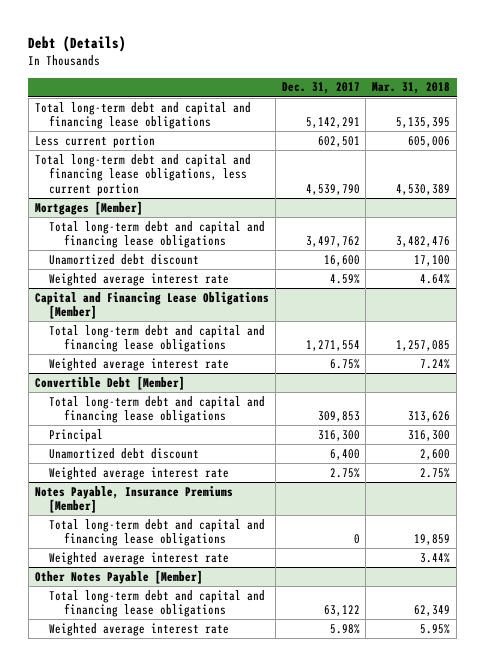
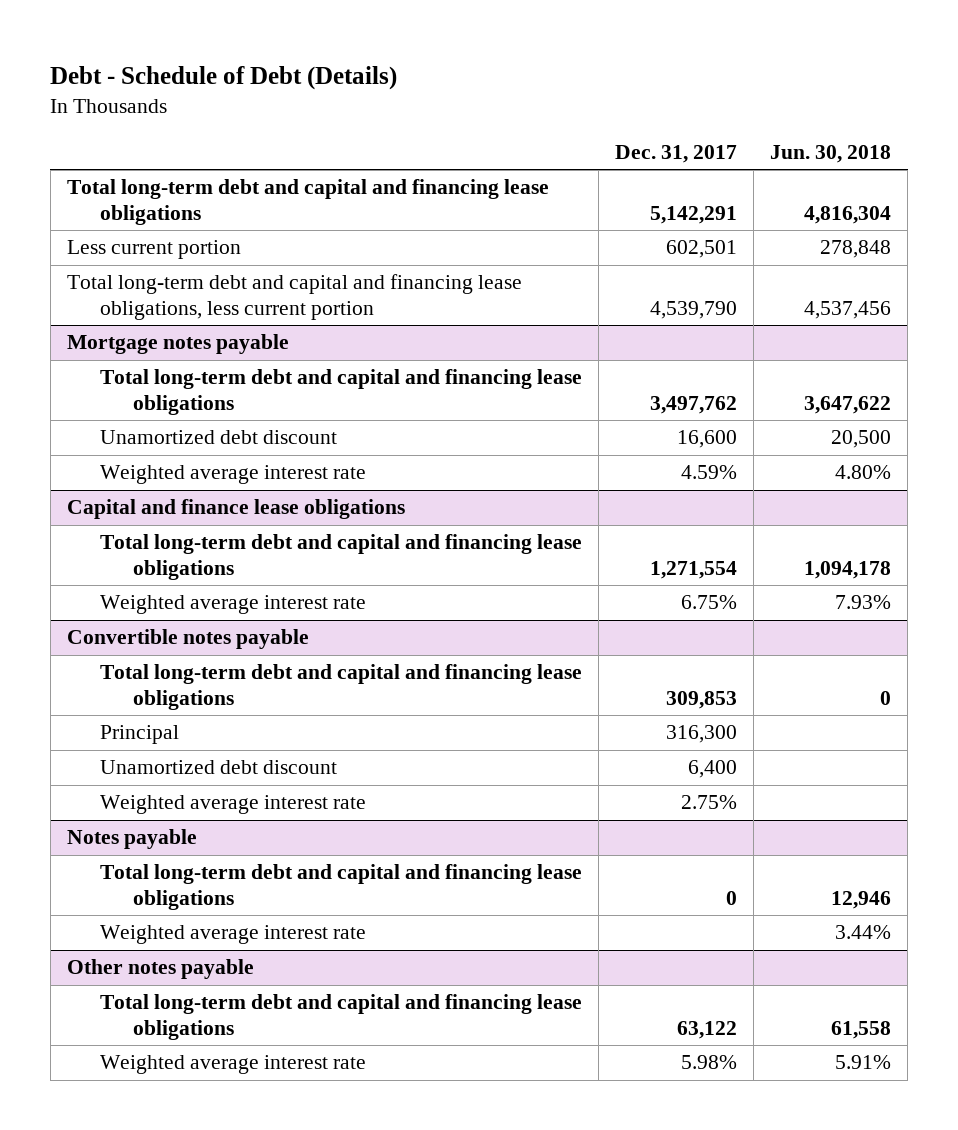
- Debt (Details)
+ Debt - Schedule of Debt (Details)
- | Dec. 31, 2017 | Mar. 31, 2018
+ | Dec. 31, 2017 | Jun. 30, 2018
- Mortgages [Member]
+ Mortgage notes payable
- Capital and Financing Lease Obligations [Member]
+ Capital and finance lease obligations
- Convertible Debt [Member]
+ Convertible notes payable
- Notes Payable, Insurance Premiums [Member]
+ Notes payable
- Other Notes Payable [Member]
+ Other notes payable

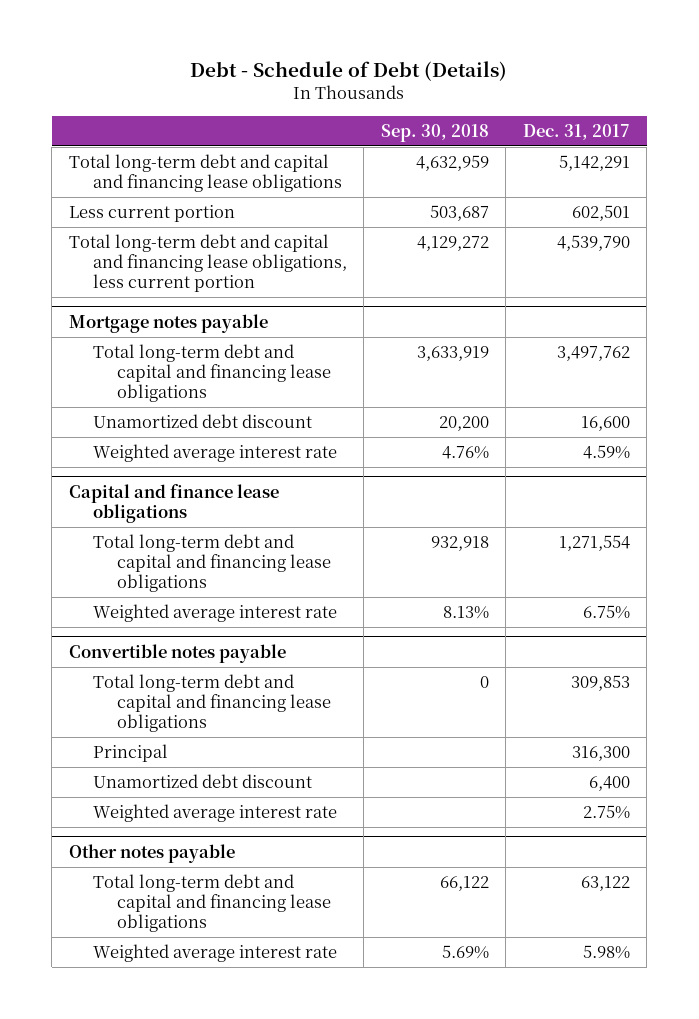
- | Dec. 31, 2017 | Jun. 30, 2018
+ | Sep. 30, 2018 | Dec. 31, 2017
- Notes payable
- Total long-term debt and capital and financing lease obligations | 0 | 12,946
- Weighted average interest rate | | 3.44%

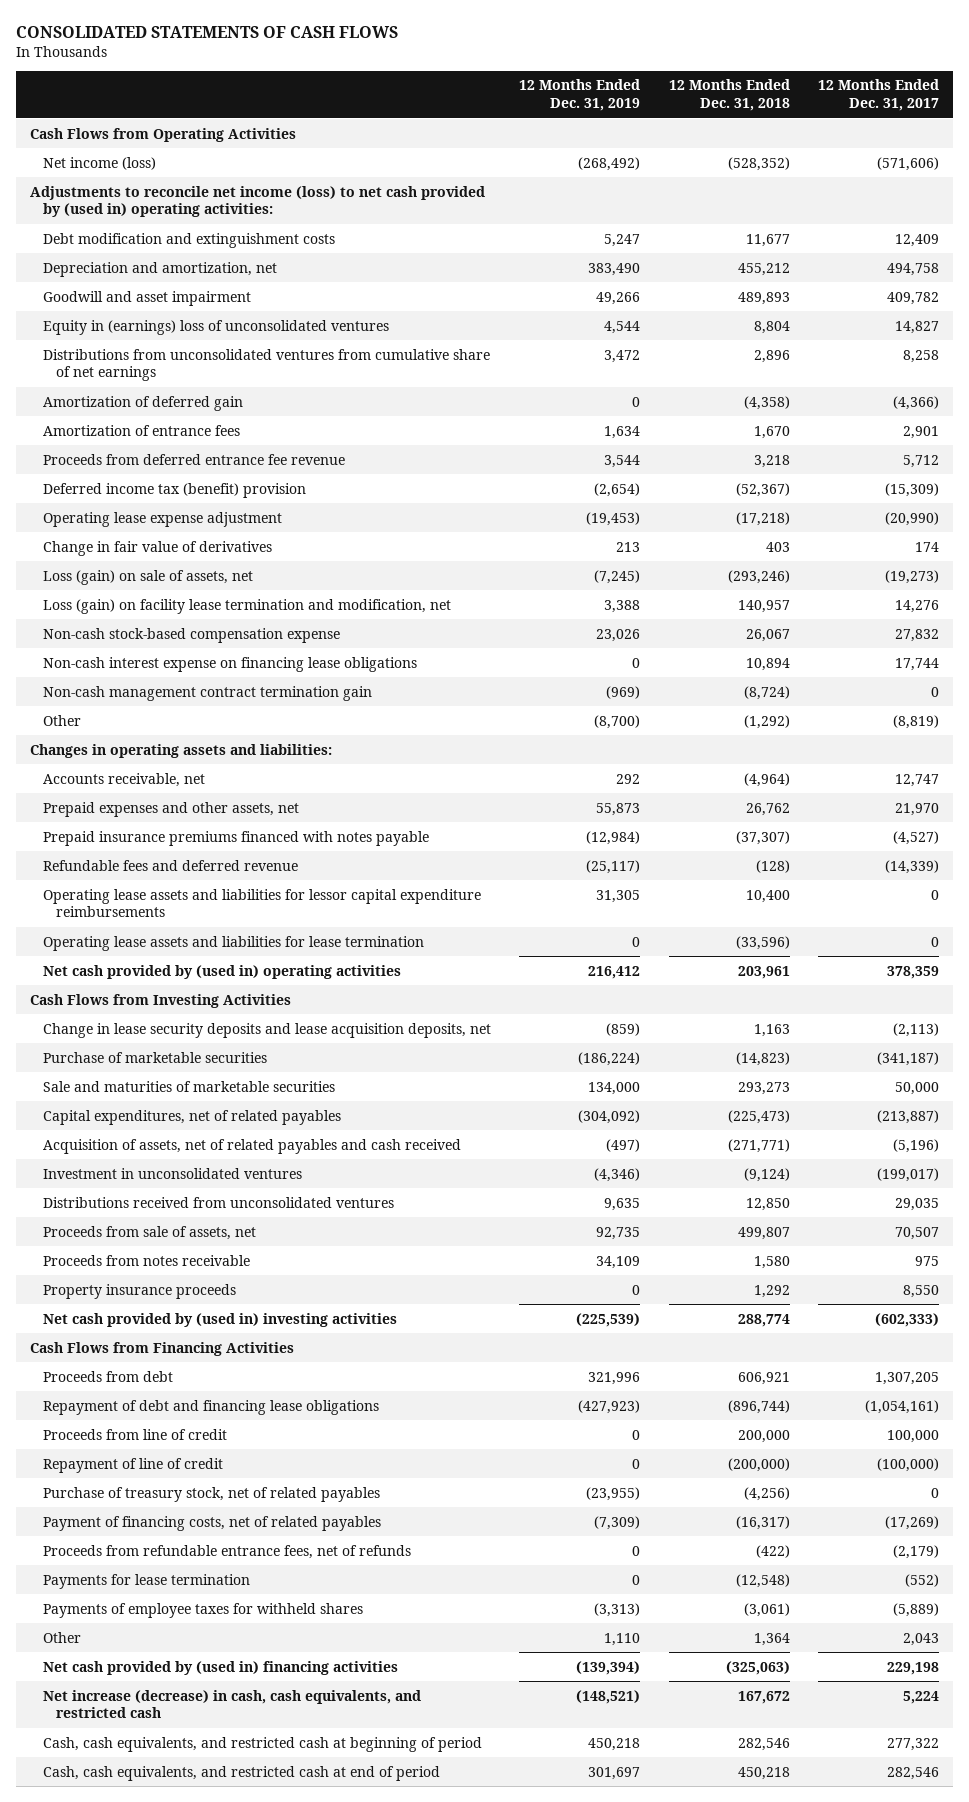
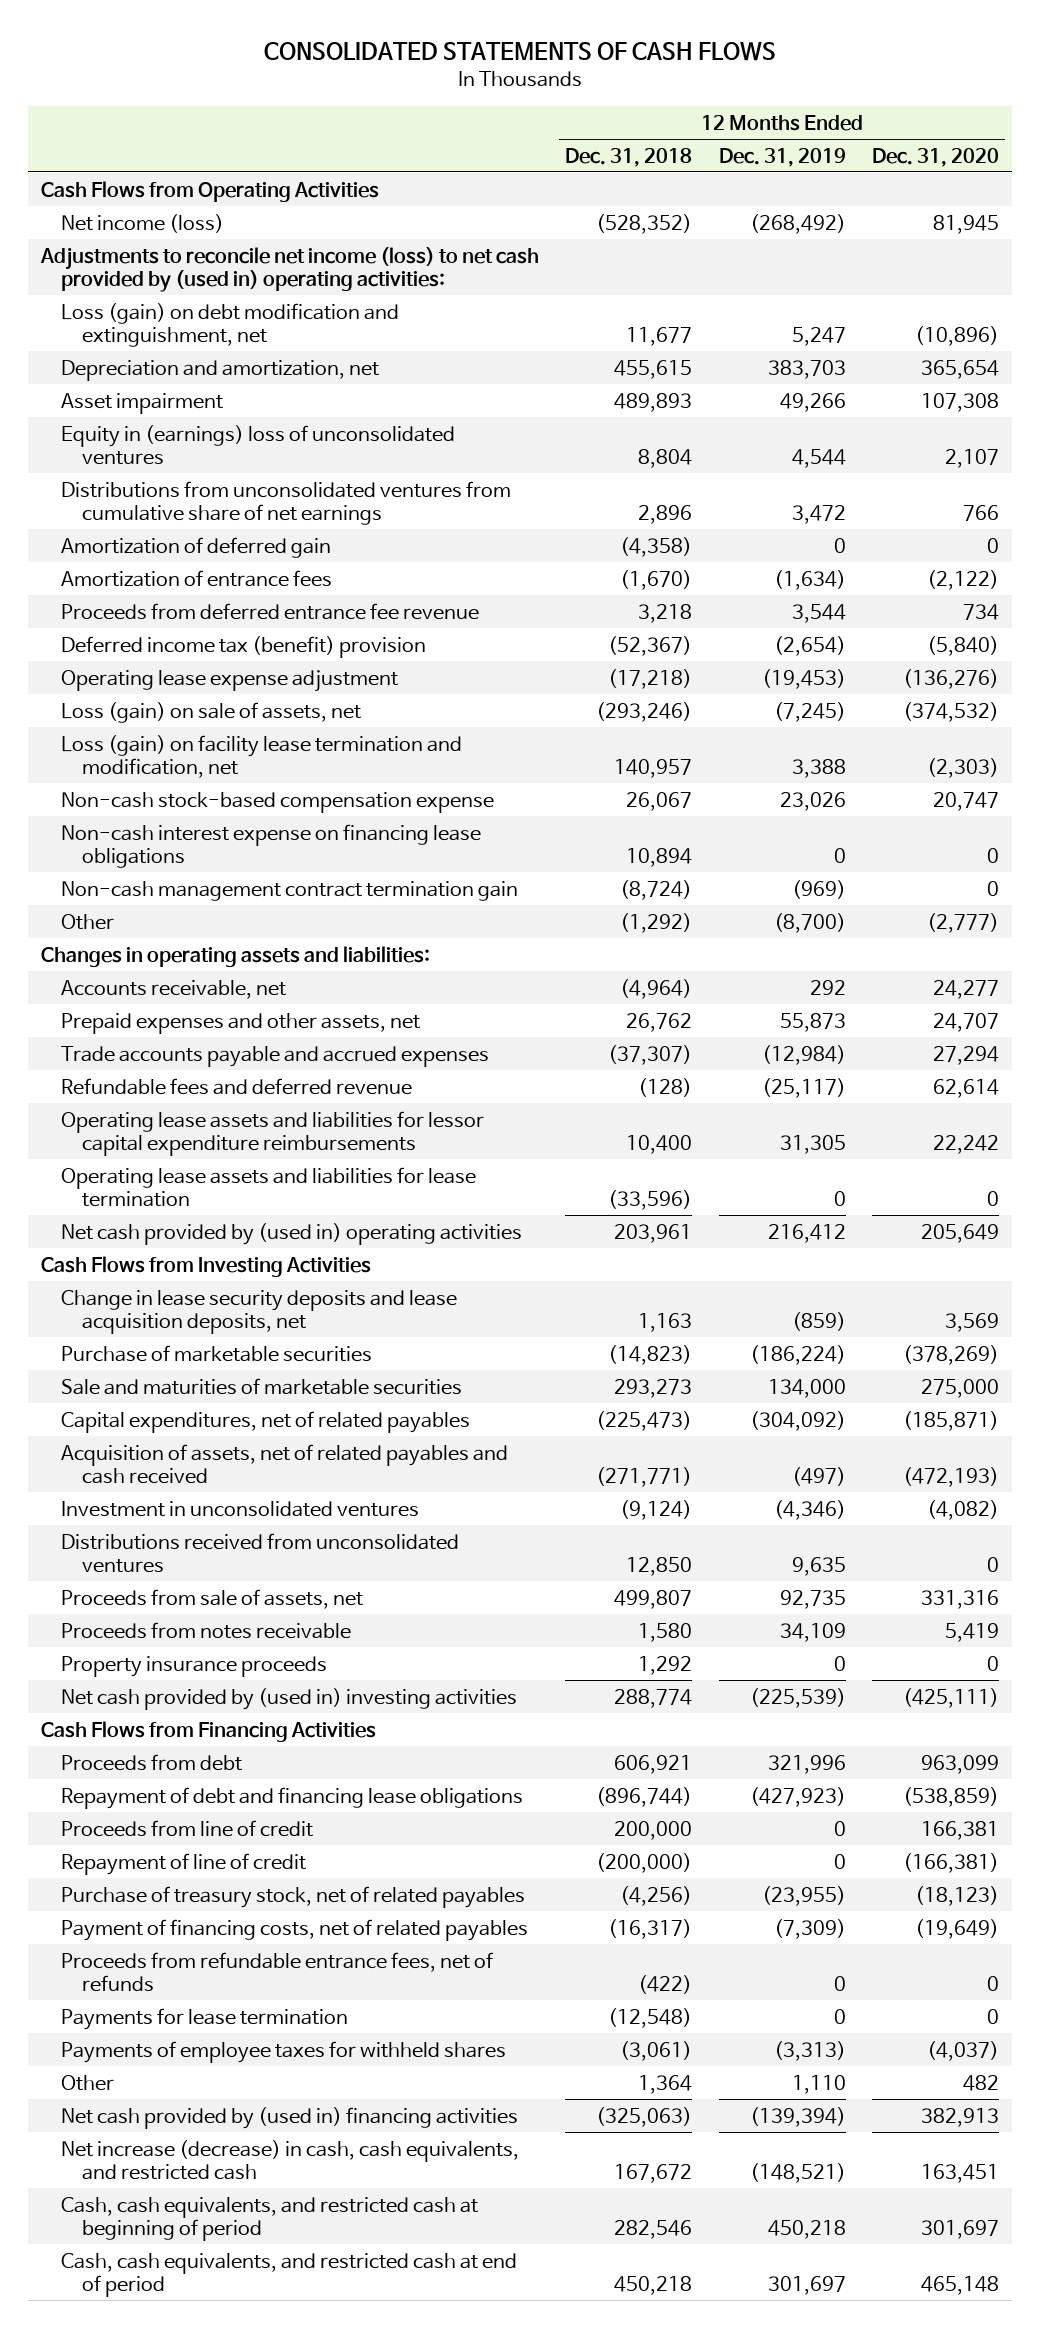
- | 12 Months Ended Dec. 31, 2019 | 12 Months Ended Dec. 31, 2018 | 12 Months Ended Dec. 31, 2017
+ | 12 Months Ended Dec. 31, 2018 | 12 Months Ended Dec. 31, 2019 | 12 Months Ended Dec. 31, 2020
- Debt modification and extinguishment costs | 5,247 | 11,677 | 12,409
- Depreciation and amortization, net | 383,490 | 455,212 | 494,758
- Goodwill and asset impairment | 49,266 | 489,893 | 409,782
+ Loss (gain) on debt modification and extinguishment, net | 11,677 | 5,247 | (10,896)
+ Depreciation and amortization, net | 455,615 | 383,703 | 365,654
+ Asset impairment | 489,893 | 49,266 | 107,308
- Amortization of entrance fees | 1,634 | 1,670 | 2,901
+ Amortization of entrance fees | (1,670) | (1,634) | (2,122)
- Change in fair value of derivatives | 213 | 403 | 174
- Prepaid insurance premiums financed with notes payable | (12,984) | (37,307) | (4,527)
+ Trade accounts payable and accrued expenses | (37,307) | (12,984) | 27,294

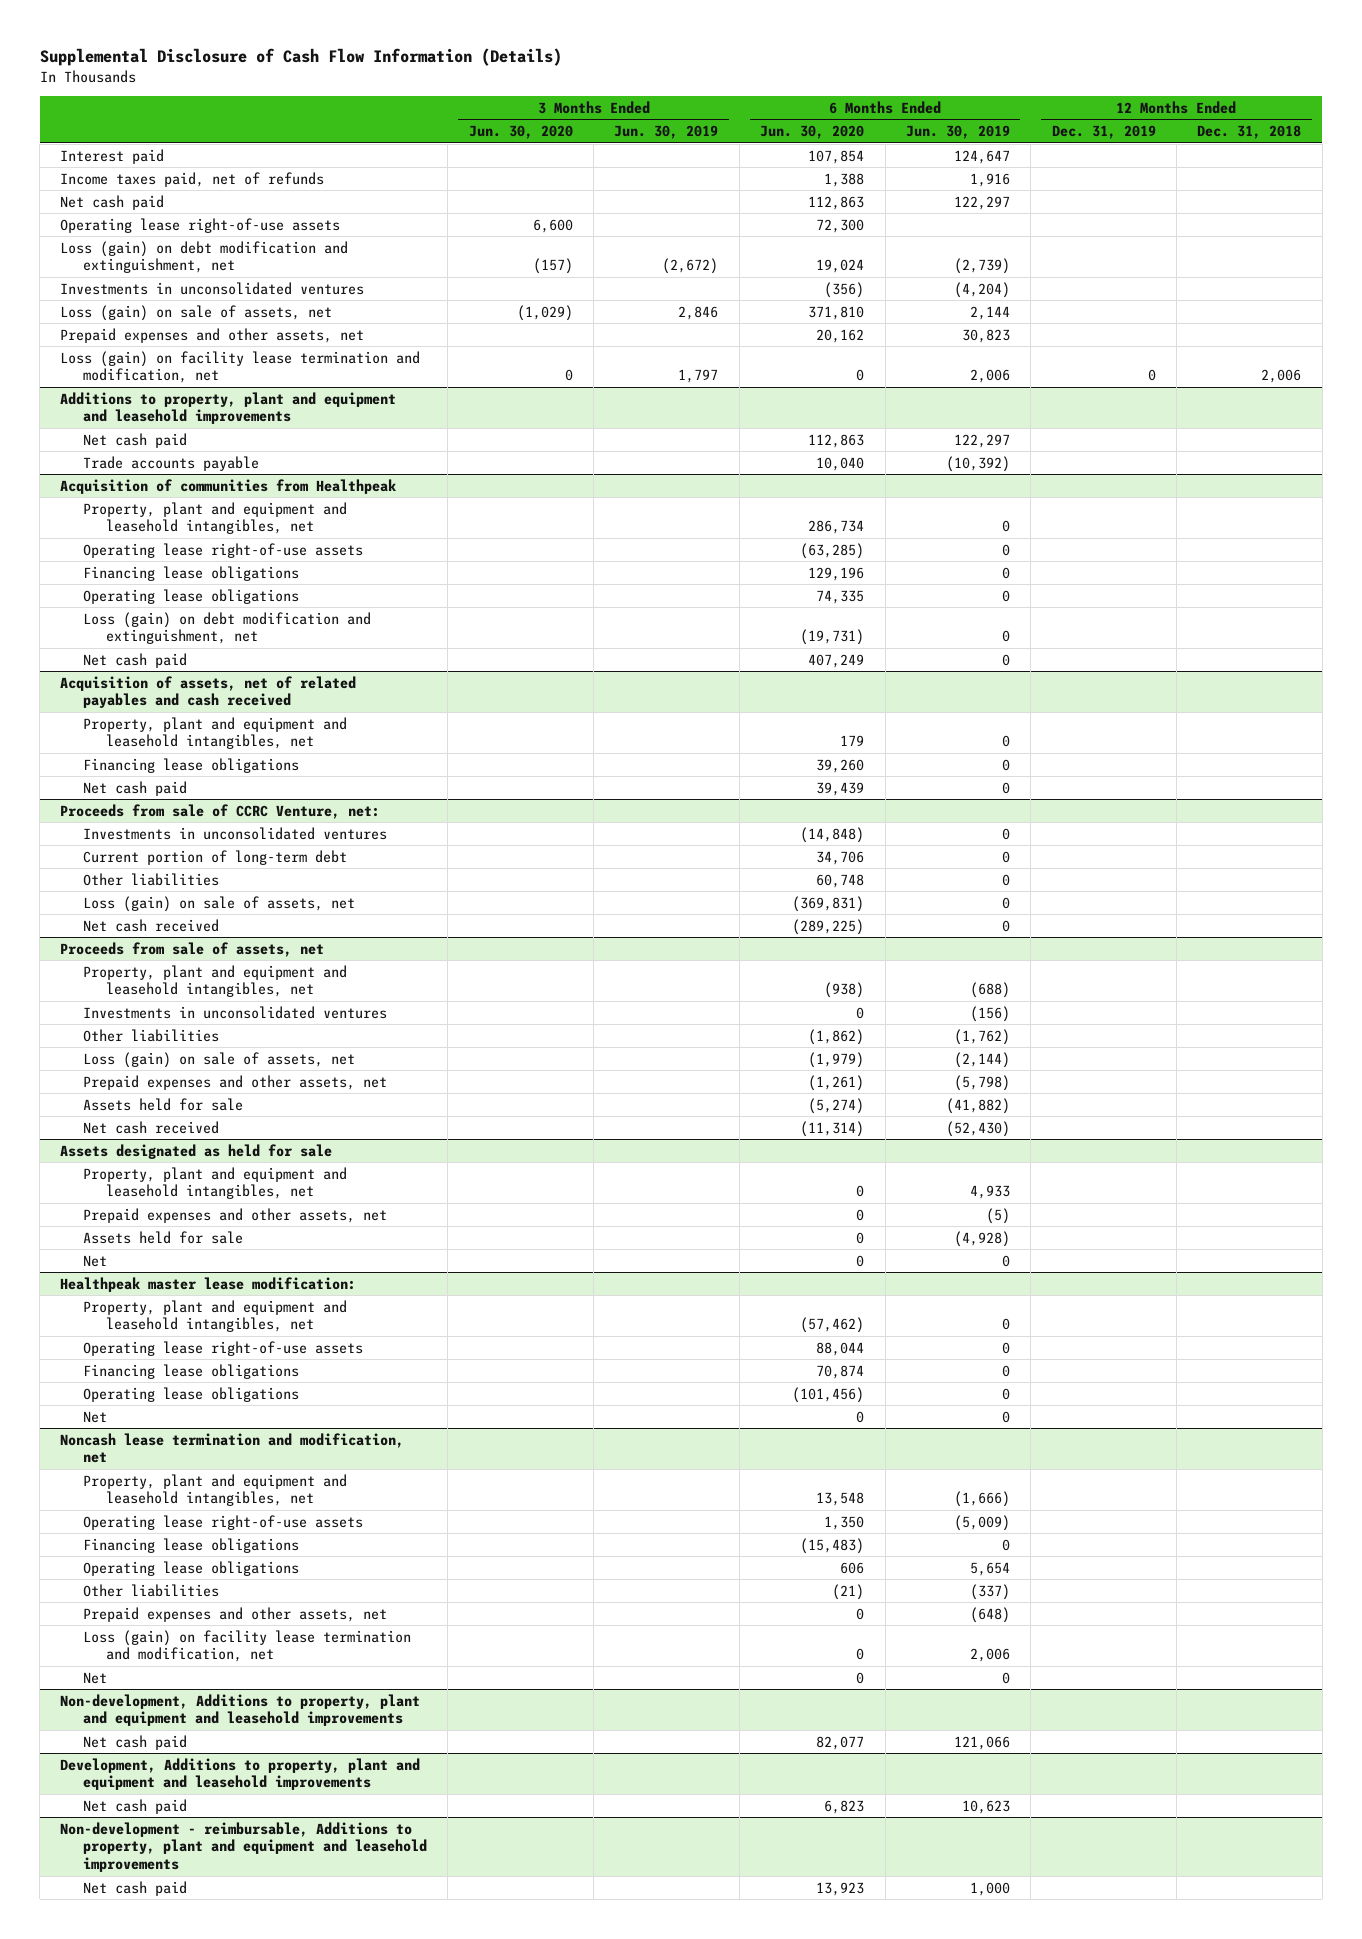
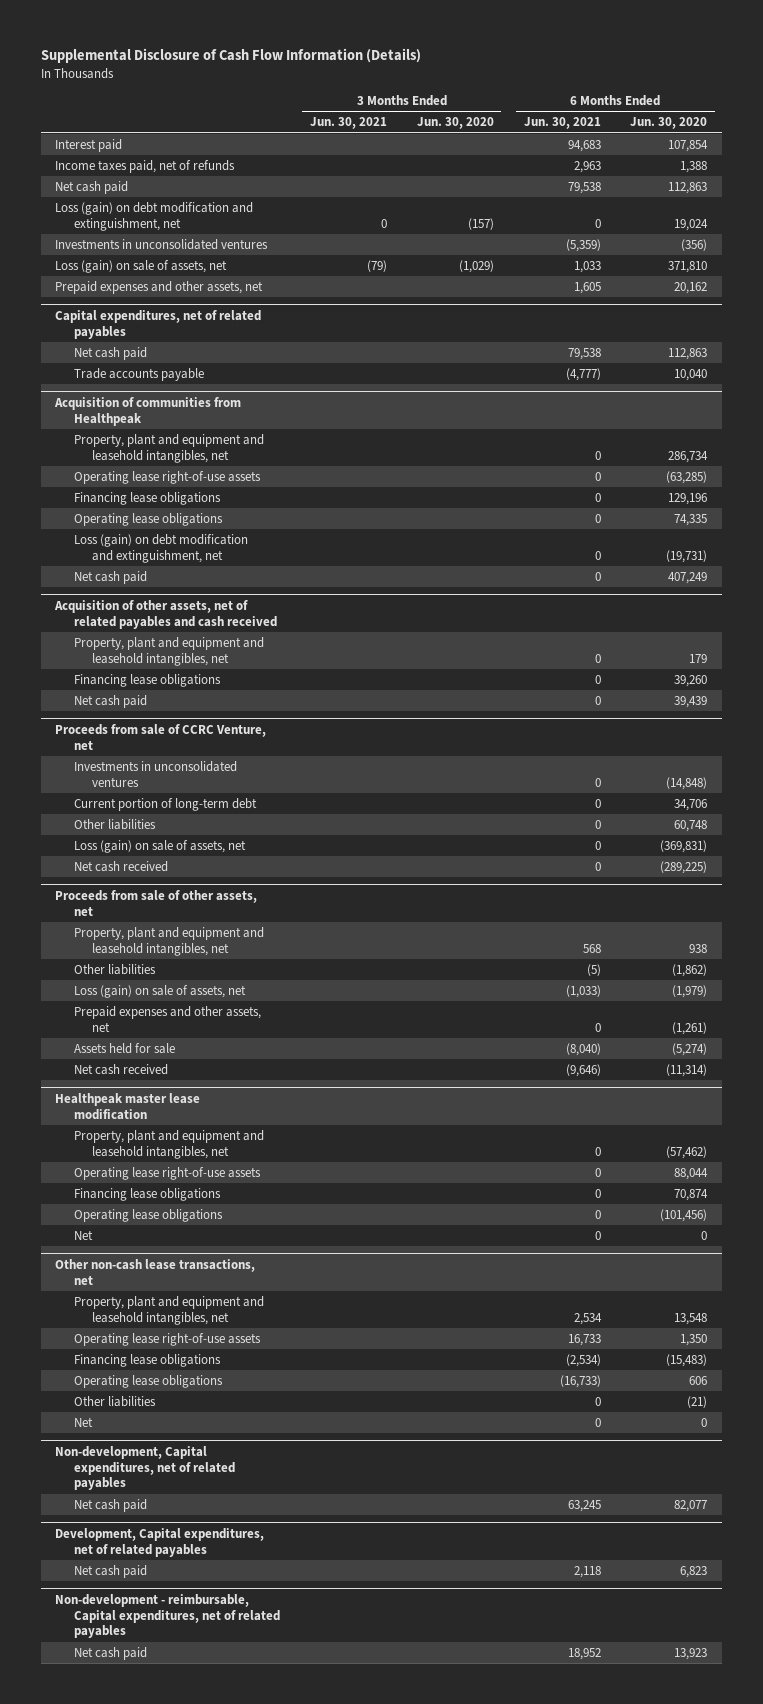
- | 3 Months Ended Jun. 30, 2020 | 3 Months Ended Jun. 30, 2019 | 6 Months Ended Jun. 30, 2020 | 6 Months Ended Jun. 30, 2019 | 12 Months Ended Dec. 31, 2019 | 12 Months Ended Dec. 31, 2018
+ | 3 Months Ended Jun. 30, 2021 | 3 Months Ended Jun. 30, 2020 | 6 Months Ended Jun. 30, 2021 | 6 Months Ended Jun. 30, 2020
- Operating lease right-of-use assets | 6,600 | | 72,300 | | |
- Loss (gain) on facility lease termination and modification, net | 0 | 1,797 | 0 | 2,006 | 0 | 2,006
- Additions to property, plant and equipment and leasehold improvements
+ Capital expenditures, net of related payables
- Acquisition of assets, net of related payables and cash received
+ Acquisition of other assets, net of related payables and cash received
- Proceeds from sale of CCRC Venture, net:
+ Proceeds from sale of CCRC Venture, net
- Proceeds from sale of assets, net
- Property, plant and equipment and leasehold intangibles, net | | | (938) | (688) | |
- Investments in unconsolidated ventures | | | 0 | (156) | |
+ Proceeds from sale of other assets, net
+ Property, plant and equipment and leasehold intangibles, net | | | 568 | 938
- Assets designated as held for sale
- Property, plant and equipment and leasehold intangibles, net | | | 0 | 4,933 | |
- Prepaid expenses and other assets, net | | | 0 | (5) | |
- Assets held for sale | | | 0 | (4,928) | |
- Net | | | 0 | 0 | |
- Healthpeak master lease modification:
+ Healthpeak master lease modification
- Noncash lease termination and modification, net
+ Other non-cash lease transactions, net
- Prepaid expenses and other assets, net | | | 0 | (648) | |
- Loss (gain) on facility lease termination and modification, net | | | 0 | 2,006 | |
- Non-development, Additions to property, plant and equipment and leasehold improvements
+ Non-development, Capital expenditures, net of related payables
- Development, Additions to property, plant and equipment and leasehold improvements
+ Development, Capital expenditures, net of related payables
- Non-development - reimbursable, Additions to property, plant and equipment and leasehold improvements
+ Non-development - reimbursable, Capital expenditures, net of related payables

